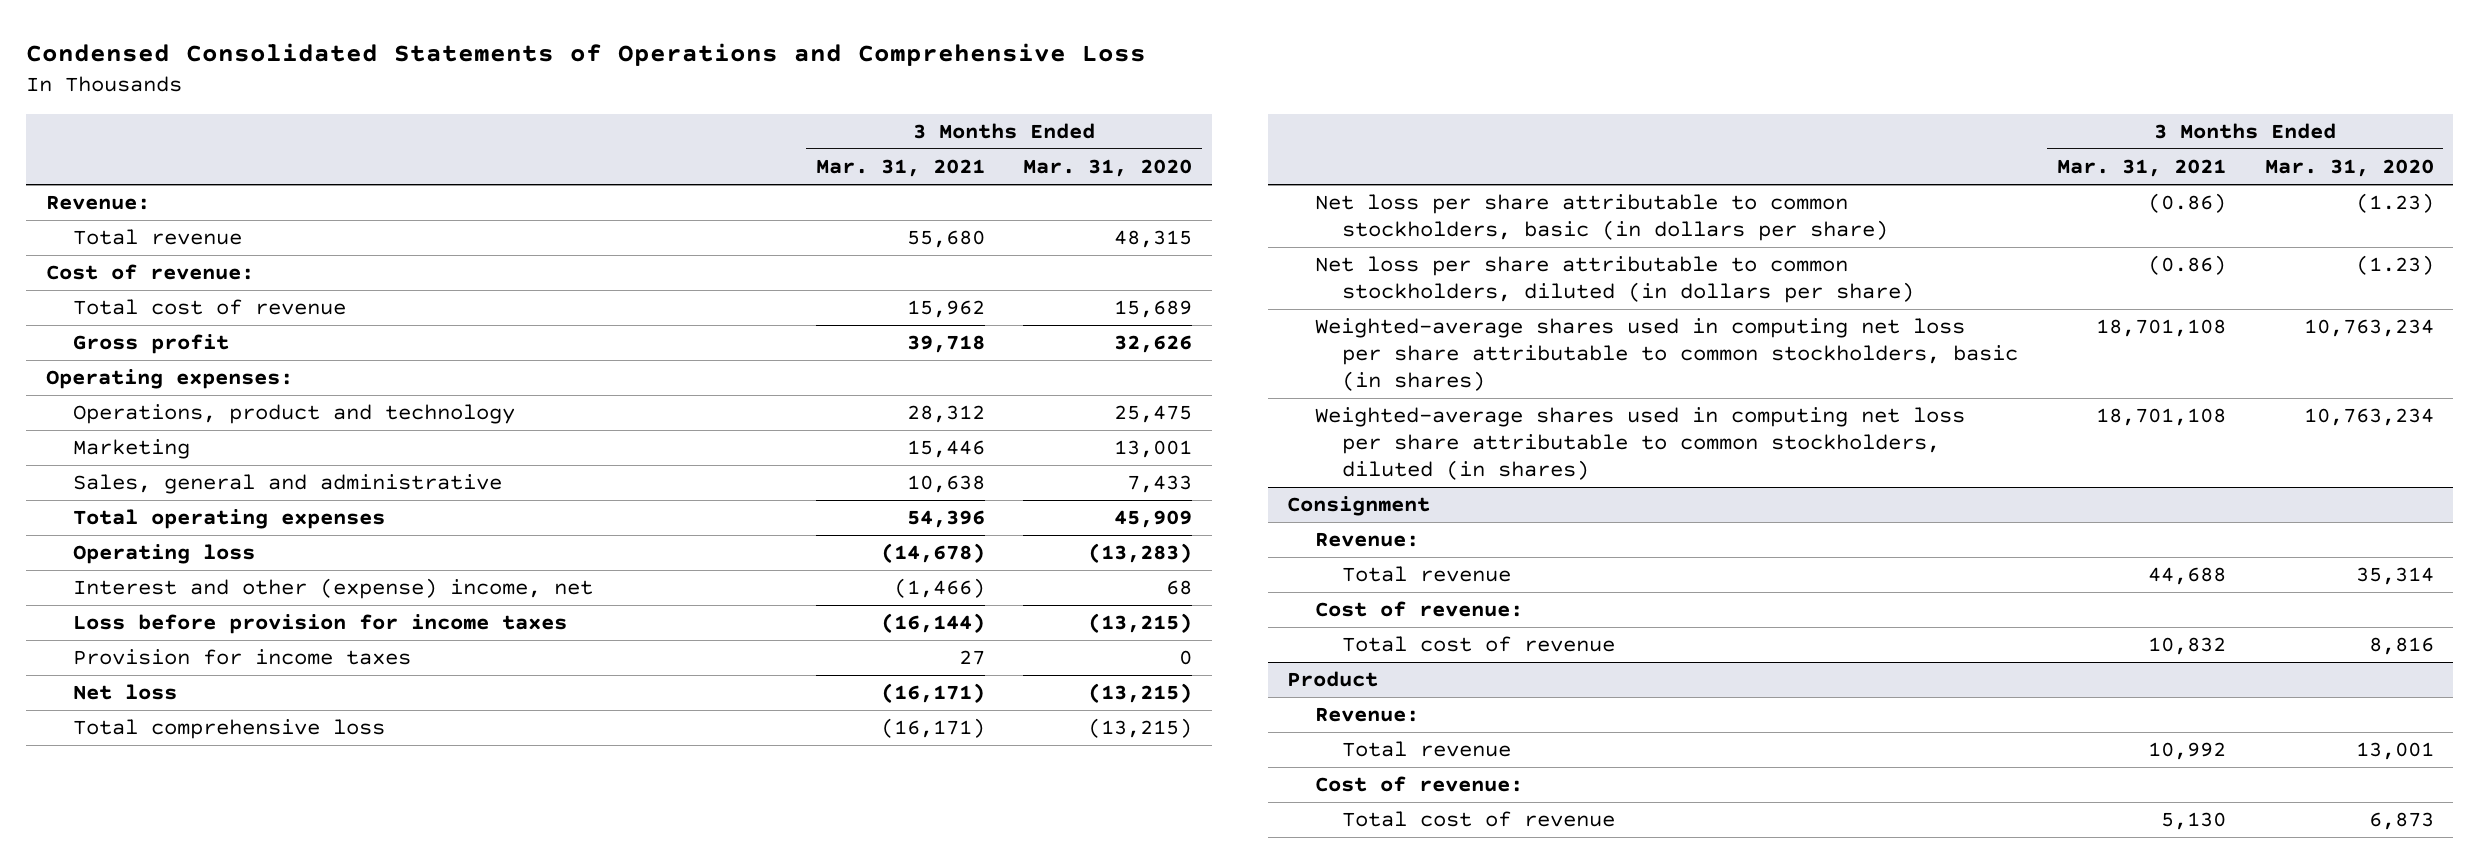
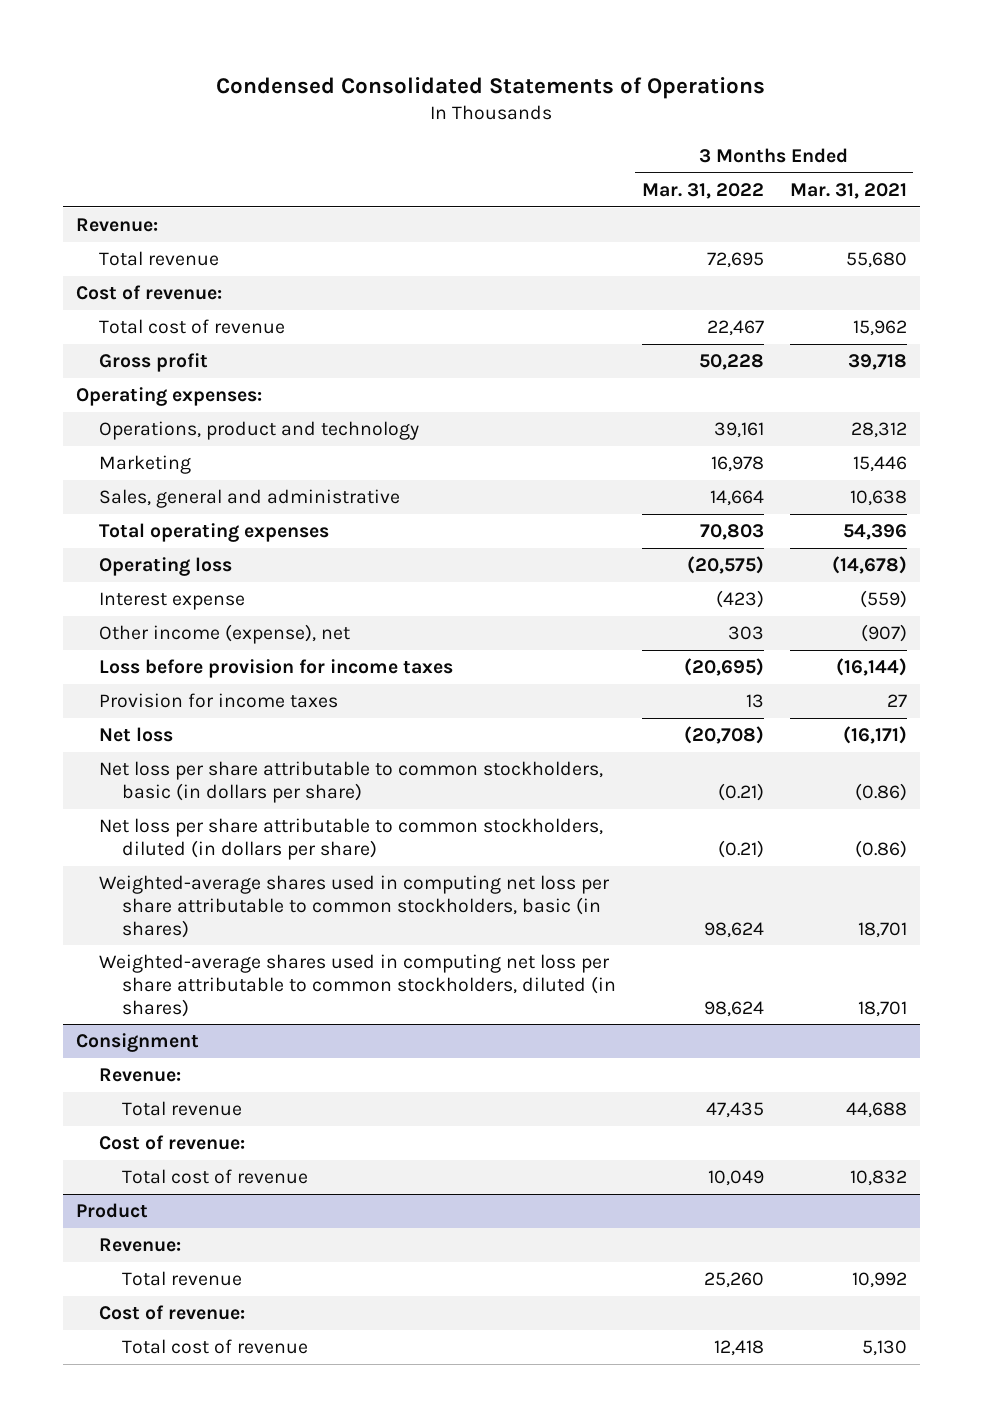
- Condensed Consolidated Statements of Operations and Comprehensive Loss
+ Condensed Consolidated Statements of Operations
- | 3 Months Ended Mar. 31, 2021 | 3 Months Ended Mar. 31, 2020
+ | 3 Months Ended Mar. 31, 2022 | 3 Months Ended Mar. 31, 2021
- Interest and other (expense) income, net | (1,466) | 68
+ Interest expense | (423) | (559)
+ Other income (expense), net | 303 | (907)
- Total comprehensive loss | (16,171) | (13,215)
- Weighted-average shares used in computing net loss per share attributable to common stockholders, basic (in shares) | 18,701,108 | 10,763,234
- Weighted-average shares used in computing net loss per share attributable to common stockholders, diluted (in shares) | 18,701,108 | 10,763,234
+ Weighted-average shares used in computing net loss per share attributable to common stockholders, basic (in shares) | 98,624 | 18,701
+ Weighted-average shares used in computing net loss per share attributable to common stockholders, diluted (in shares) | 98,624 | 18,701

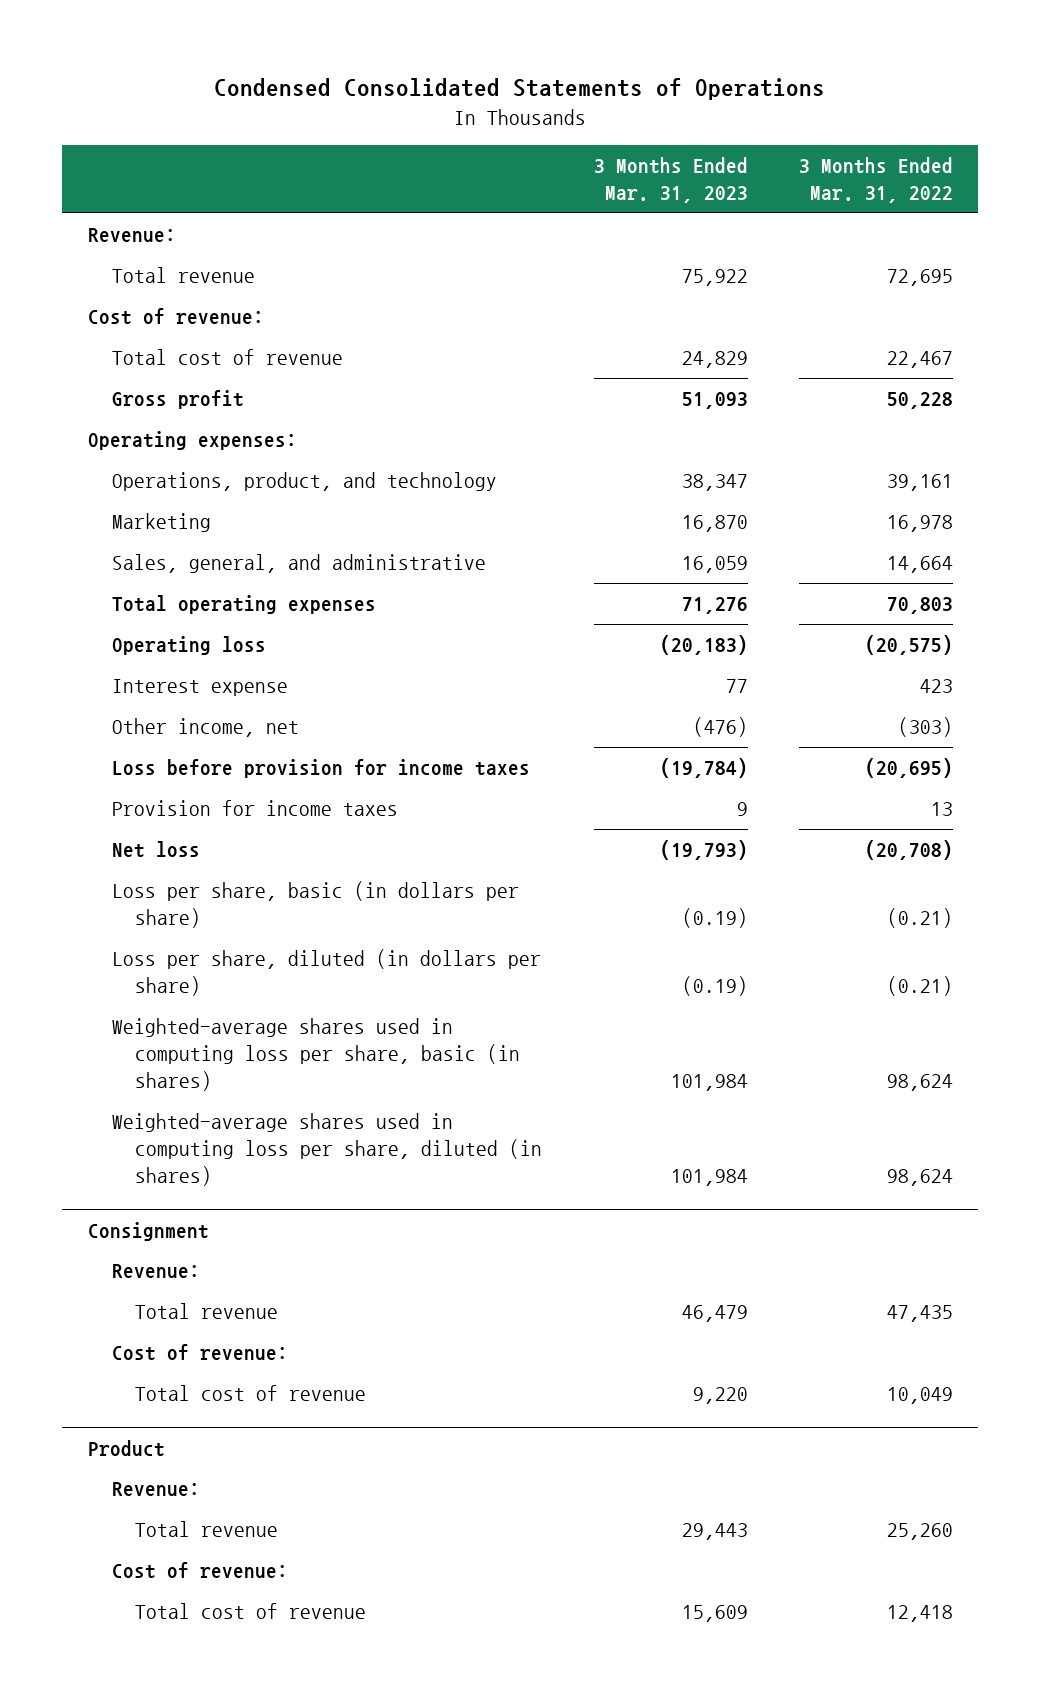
- | 3 Months Ended Mar. 31, 2022 | 3 Months Ended Mar. 31, 2021
+ | 3 Months Ended Mar. 31, 2023 | 3 Months Ended Mar. 31, 2022
- Operations, product and technology | 39,161 | 28,312
+ Operations, product, and technology | 38,347 | 39,161
- Sales, general and administrative | 14,664 | 10,638
+ Sales, general, and administrative | 16,059 | 14,664
- Interest expense | (423) | (559)
- Other income (expense), net | 303 | (907)
+ Interest expense | 77 | 423
+ Other income, net | (476) | (303)
- Net loss per share attributable to common stockholders, basic (in dollars per share) | (0.21) | (0.86)
- Net loss per share attributable to common stockholders, diluted (in dollars per share) | (0.21) | (0.86)
- Weighted-average shares used in computing net loss per share attributable to common stockholders, basic (in shares) | 98,624 | 18,701
- Weighted-average shares used in computing net loss per share attributable to common stockholders, diluted (in shares) | 98,624 | 18,701
+ Loss per share, basic (in dollars per share) | (0.19) | (0.21)
+ Loss per share, diluted (in dollars per share) | (0.19) | (0.21)
+ Weighted-average shares used in computing loss per share, basic (in shares) | 101,984 | 98,624
+ Weighted-average shares used in computing loss per share, diluted (in shares) | 101,984 | 98,624

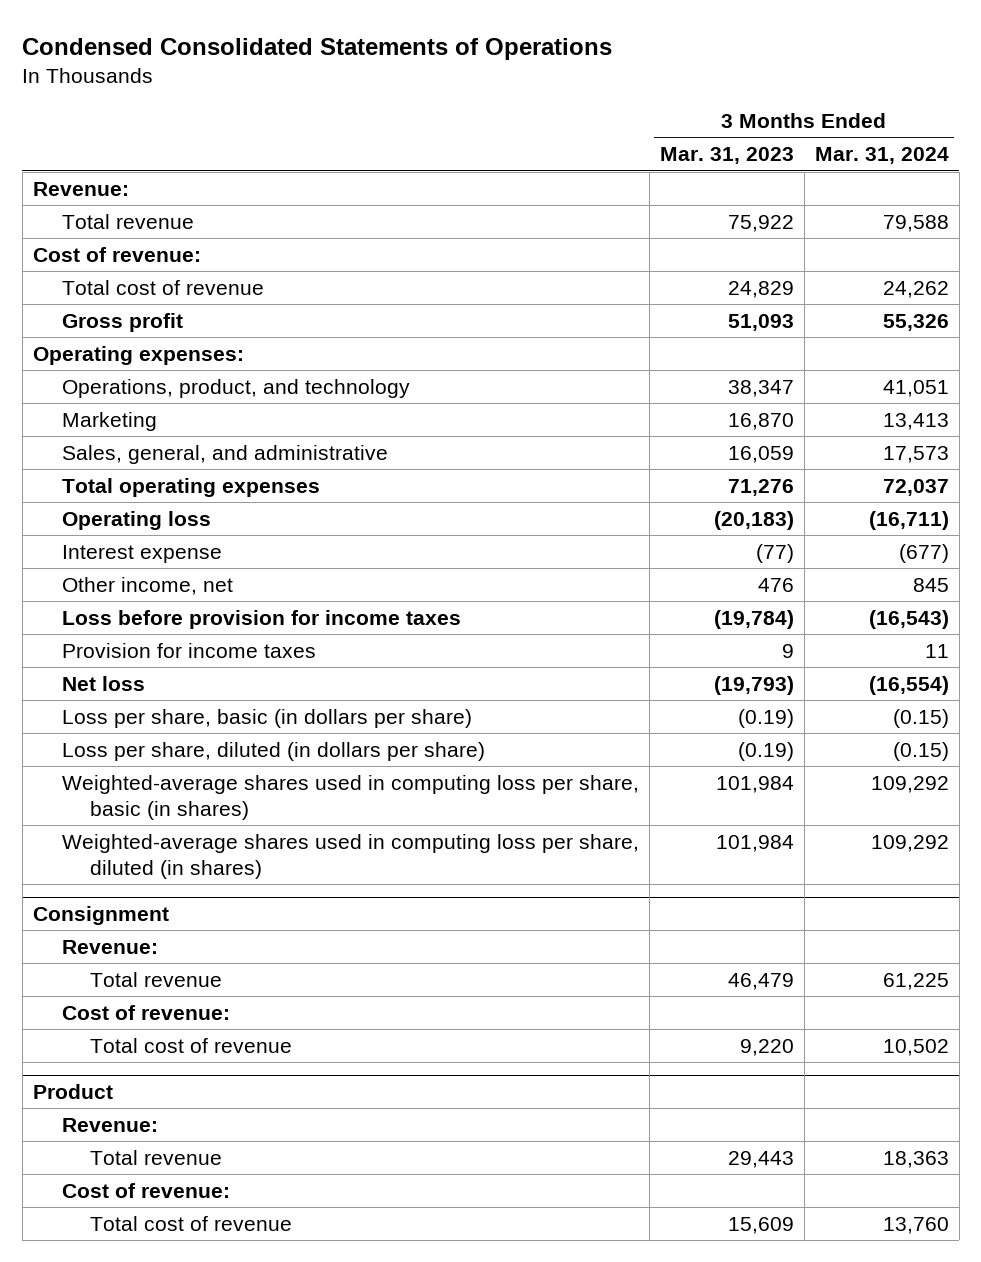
- | 3 Months Ended Mar. 31, 2023 | 3 Months Ended Mar. 31, 2022
+ | 3 Months Ended Mar. 31, 2023 | 3 Months Ended Mar. 31, 2024
- Interest expense | 77 | 423
- Other income, net | (476) | (303)
+ Interest expense | (77) | (677)
+ Other income, net | 476 | 845

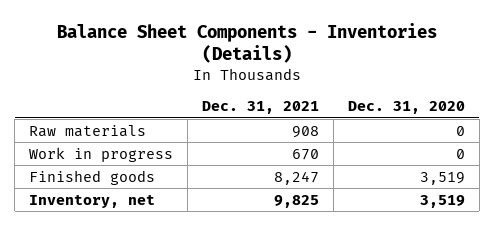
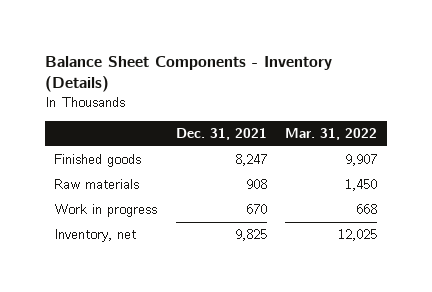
- Balance Sheet Components - Inventories (Details)
+ Balance Sheet Components - Inventory (Details)
- | Dec. 31, 2021 | Dec. 31, 2020
+ | Dec. 31, 2021 | Mar. 31, 2022
moved up: Finished goods | 8,247 | 9,907

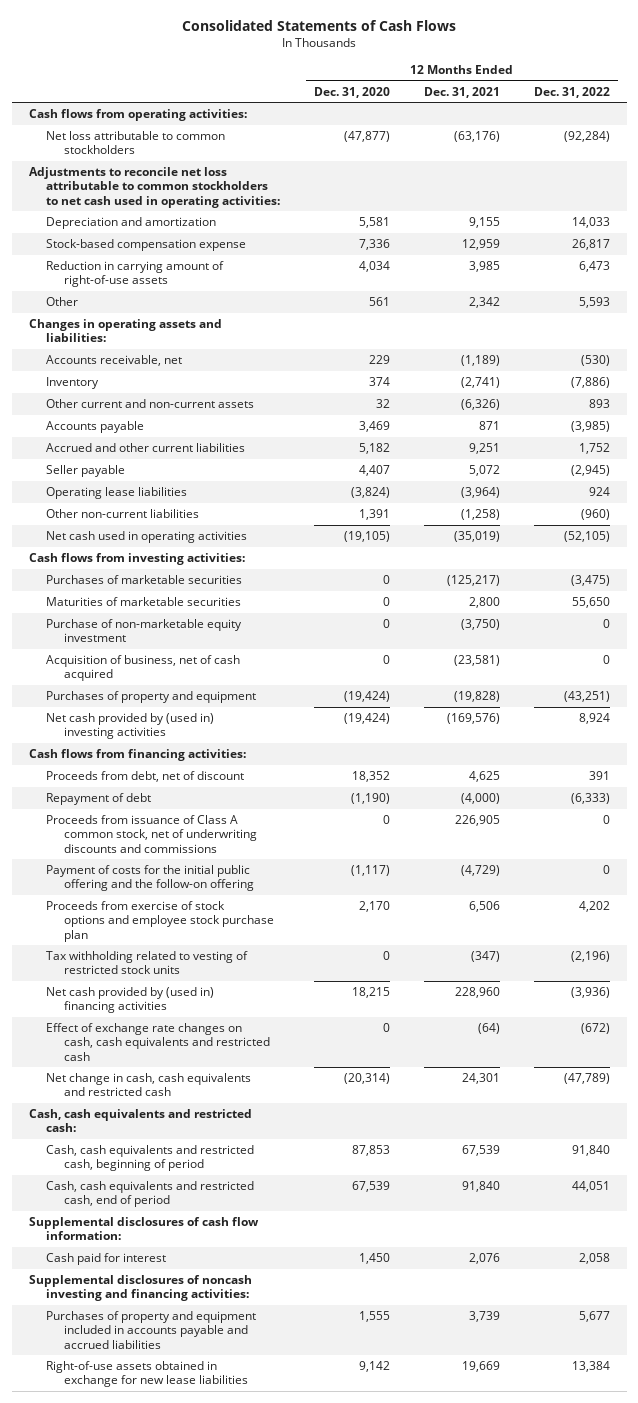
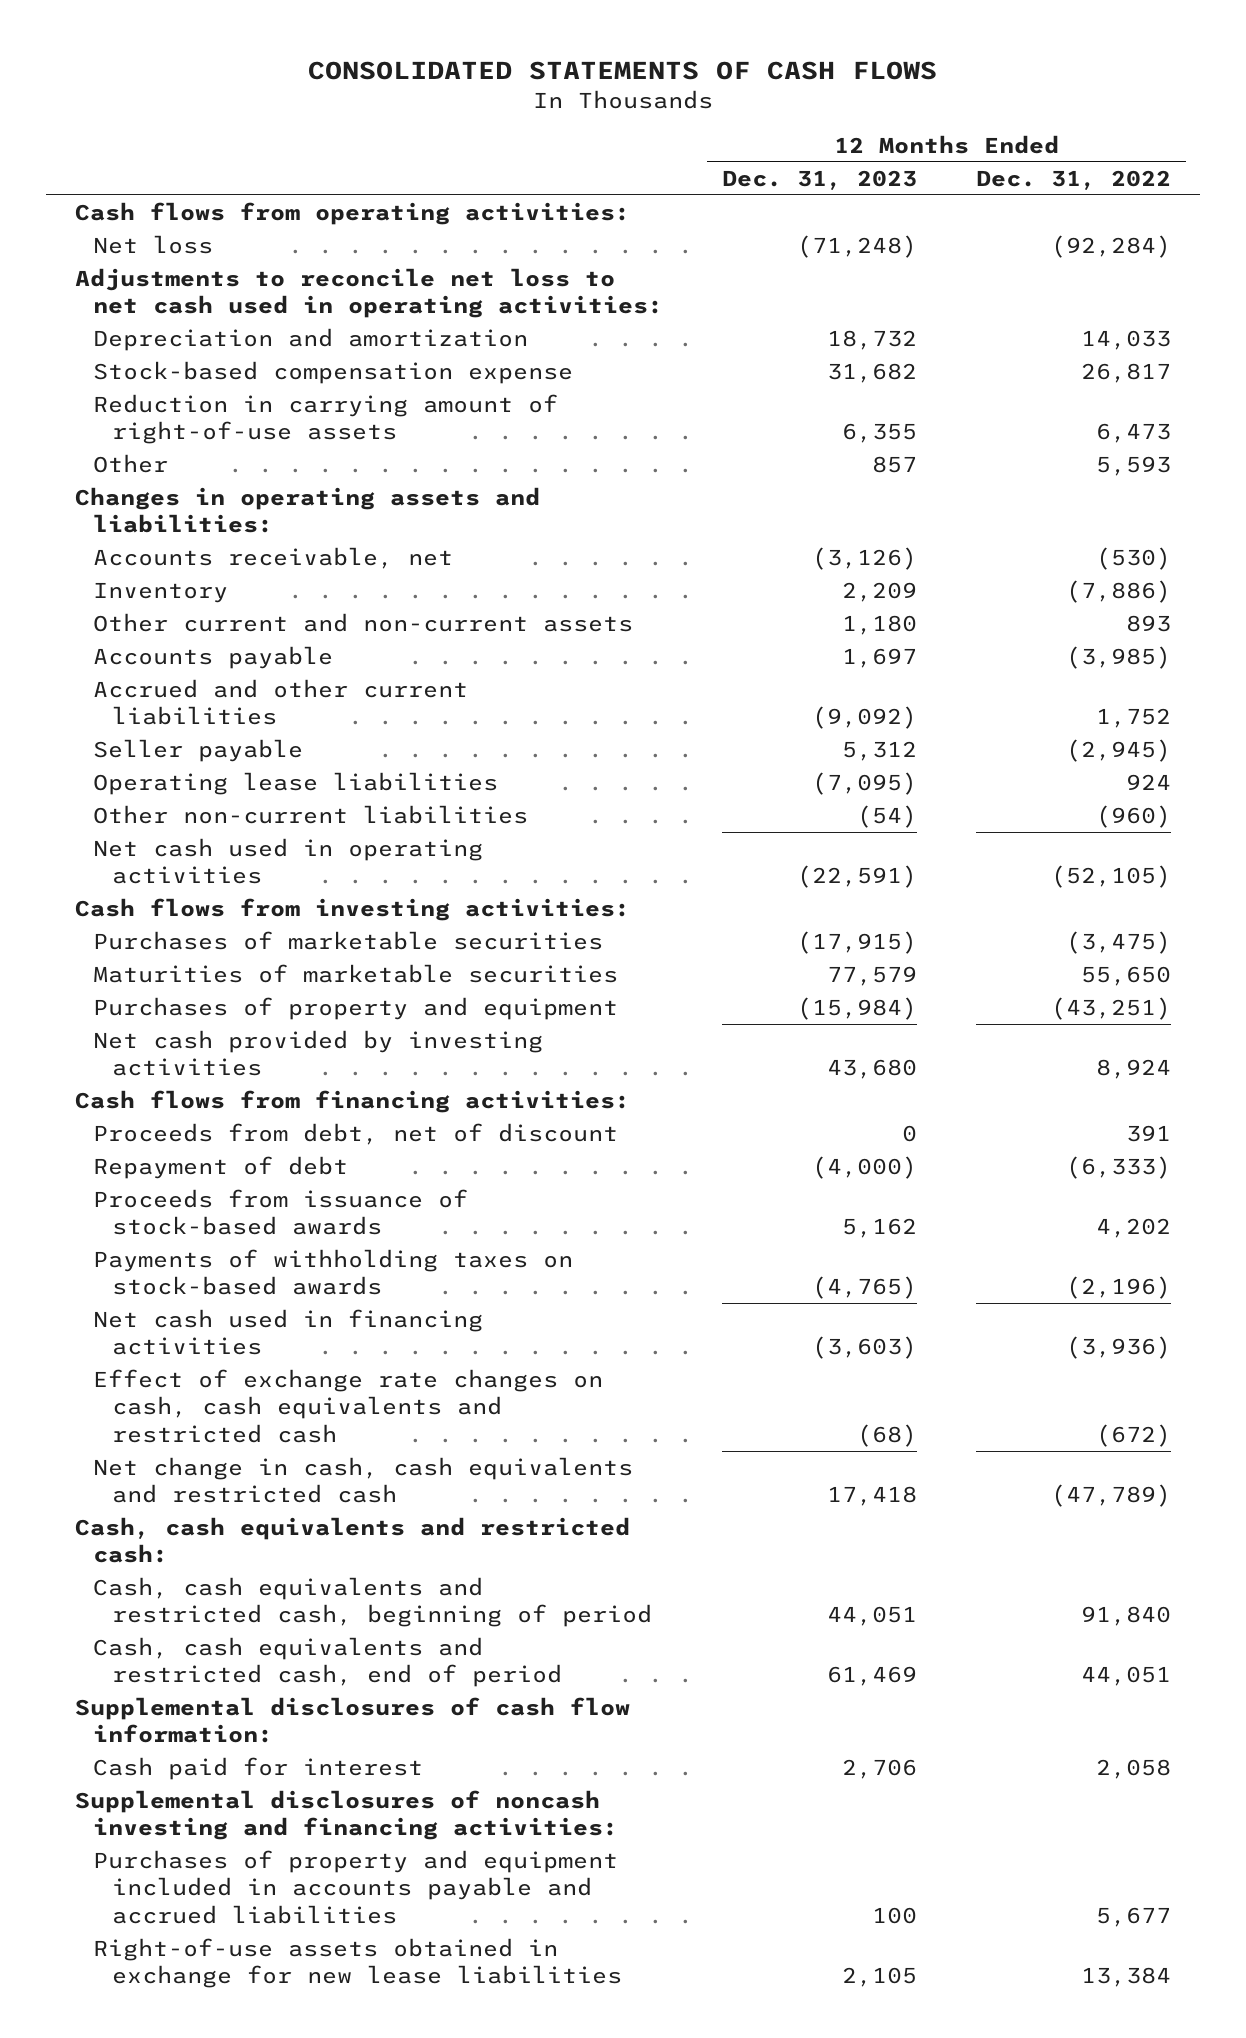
- Consolidated Statements of Cash Flows
+ CONSOLIDATED STATEMENTS OF CASH FLOWS
- | 12 Months Ended Dec. 31, 2020 | 12 Months Ended Dec. 31, 2021 | 12 Months Ended Dec. 31, 2022
+ | 12 Months Ended Dec. 31, 2023 | 12 Months Ended Dec. 31, 2022
- Net loss attributable to common stockholders | (47,877) | (63,176) | (92,284)
- Adjustments to reconcile net loss attributable to common stockholders to net cash used in operating activities:
+ Net loss | (71,248) | (92,284)
+ Adjustments to reconcile net loss to net cash used in operating activities:
- Purchase of non-marketable equity investment | 0 | (3,750) | 0
- Acquisition of business, net of cash acquired | 0 | (23,581) | 0
- Net cash provided by (used in) investing activities | (19,424) | (169,576) | 8,924
+ Net cash provided by investing activities | 43,680 | 8,924
- Proceeds from issuance of Class A common stock, net of underwriting discounts and commissions | 0 | 226,905 | 0
- Payment of costs for the initial public offering and the follow-on offering | (1,117) | (4,729) | 0
- Proceeds from exercise of stock options and employee stock purchase plan | 2,170 | 6,506 | 4,202
- Tax withholding related to vesting of restricted stock units | 0 | (347) | (2,196)
- Net cash provided by (used in) financing activities | 18,215 | 228,960 | (3,936)
+ Proceeds from issuance of stock-based awards | 5,162 | 4,202
+ Payments of withholding taxes on stock-based awards | (4,765) | (2,196)
+ Net cash used in financing activities | (3,603) | (3,936)

